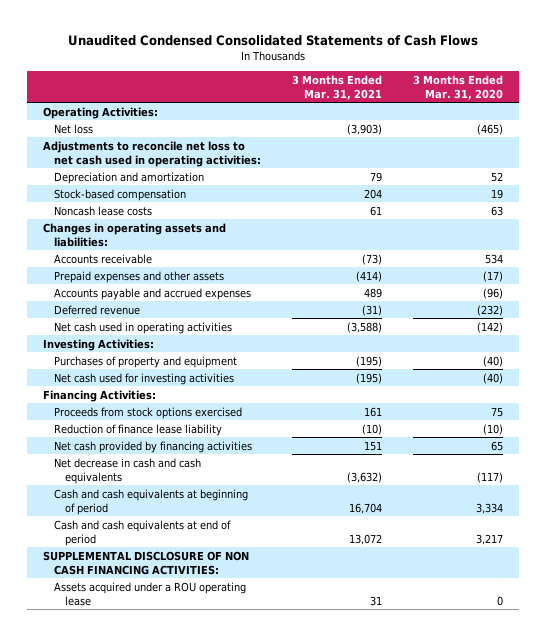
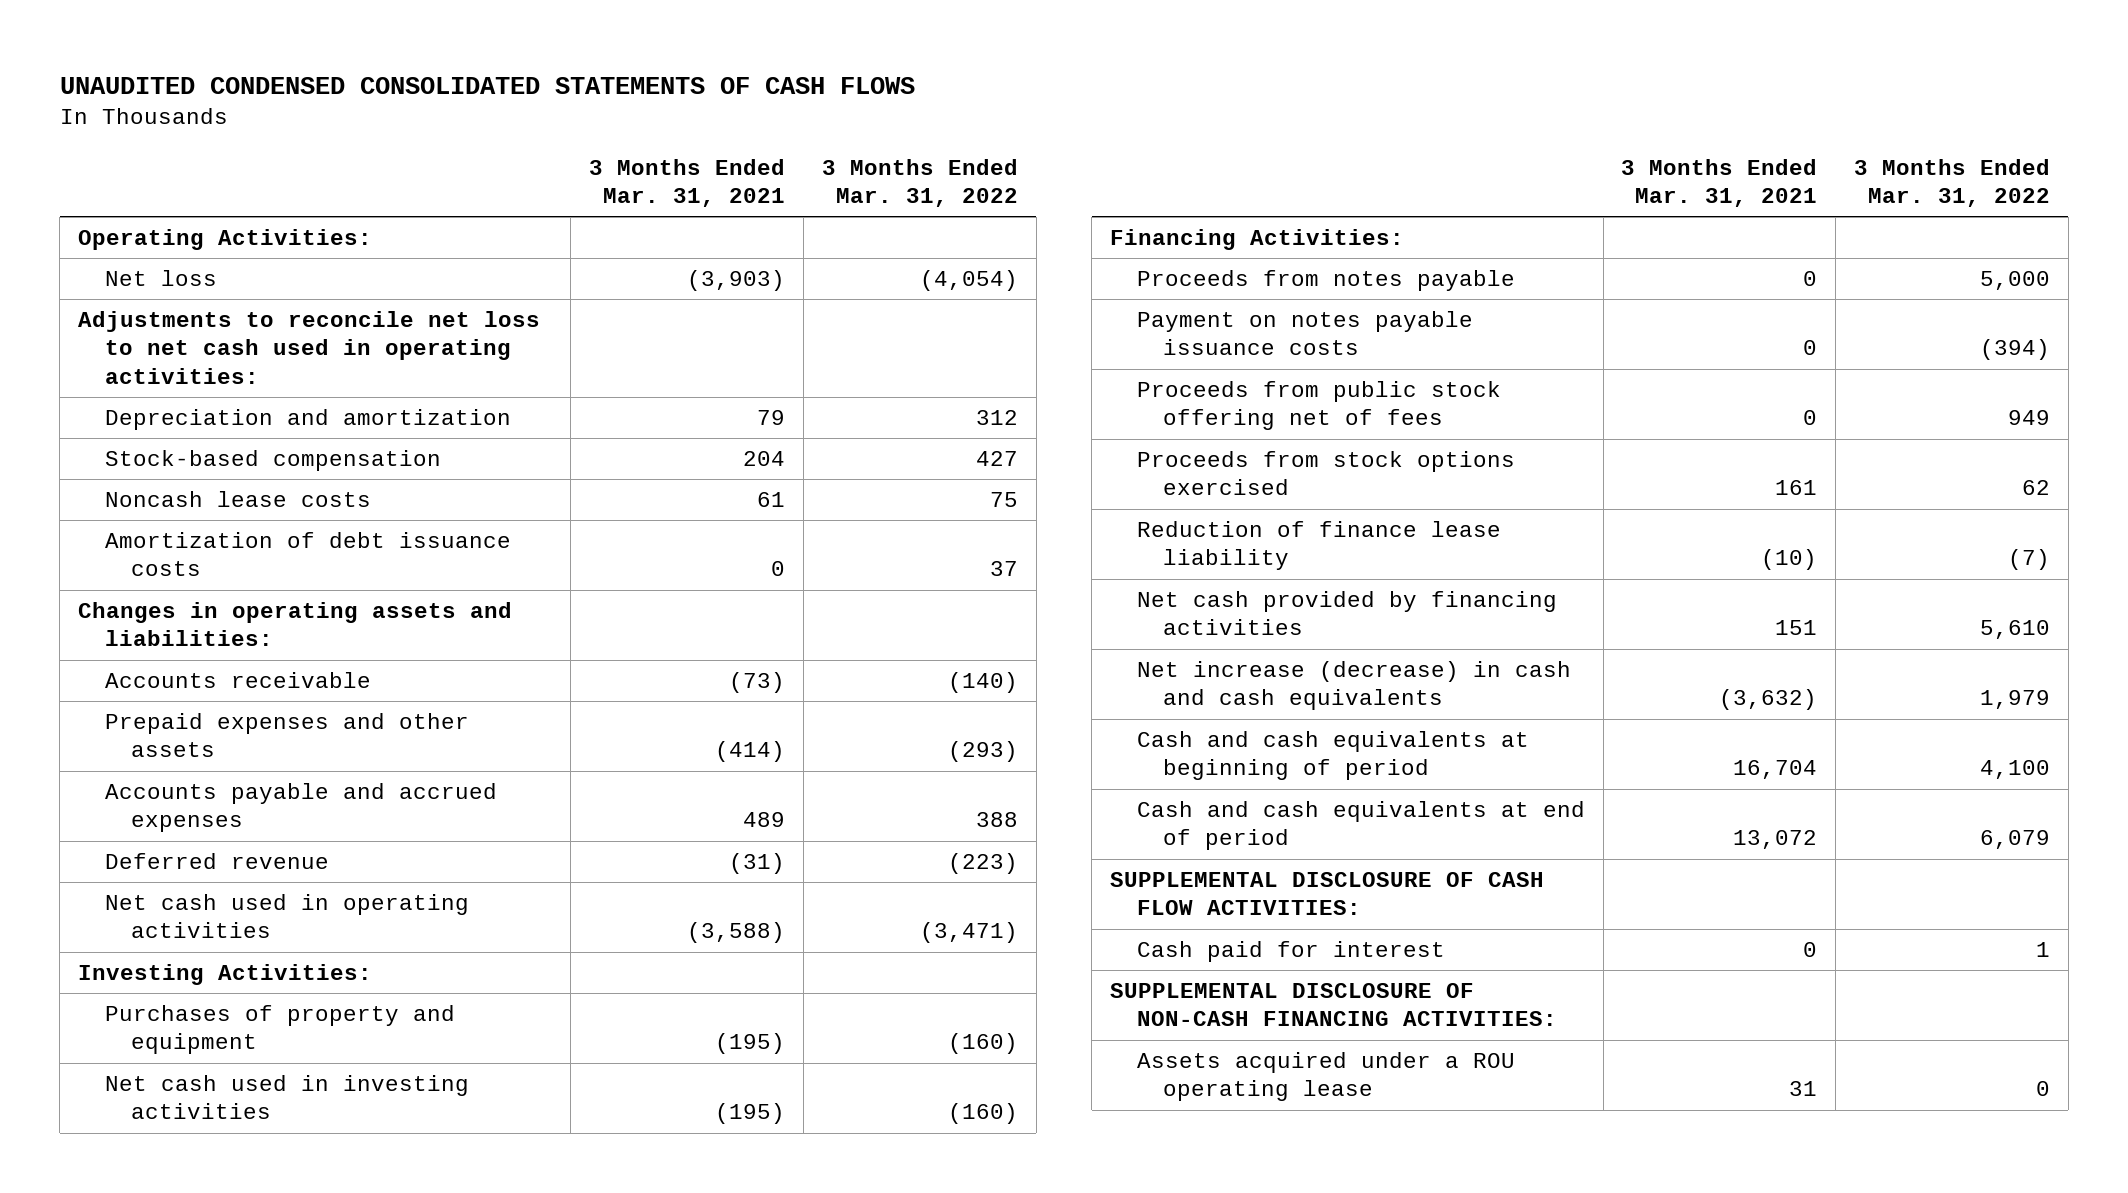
- Unaudited Condensed Consolidated Statements of Cash Flows
+ UNAUDITED CONDENSED CONSOLIDATED STATEMENTS OF CASH FLOWS
- | 3 Months Ended Mar. 31, 2021 | 3 Months Ended Mar. 31, 2020
+ | 3 Months Ended Mar. 31, 2021 | 3 Months Ended Mar. 31, 2022
+ Amortization of debt issuance costs | 0 | 37
- Net cash used for investing activities | (195) | (40)
+ Net cash used in investing activities | (195) | (160)
+ Proceeds from notes payable | 0 | 5,000
+ Payment on notes payable issuance costs | 0 | (394)
+ Proceeds from public stock offering net of fees | 0 | 949
- Net decrease in cash and cash equivalents | (3,632) | (117)
+ Net increase (decrease) in cash and cash equivalents | (3,632) | 1,979
- SUPPLEMENTAL DISCLOSURE OF NON CASH FINANCING ACTIVITIES:
+ SUPPLEMENTAL DISCLOSURE OF CASH FLOW ACTIVITIES:
+ Cash paid for interest | 0 | 1
+ SUPPLEMENTAL DISCLOSURE OF NON-CASH FINANCING ACTIVITIES:

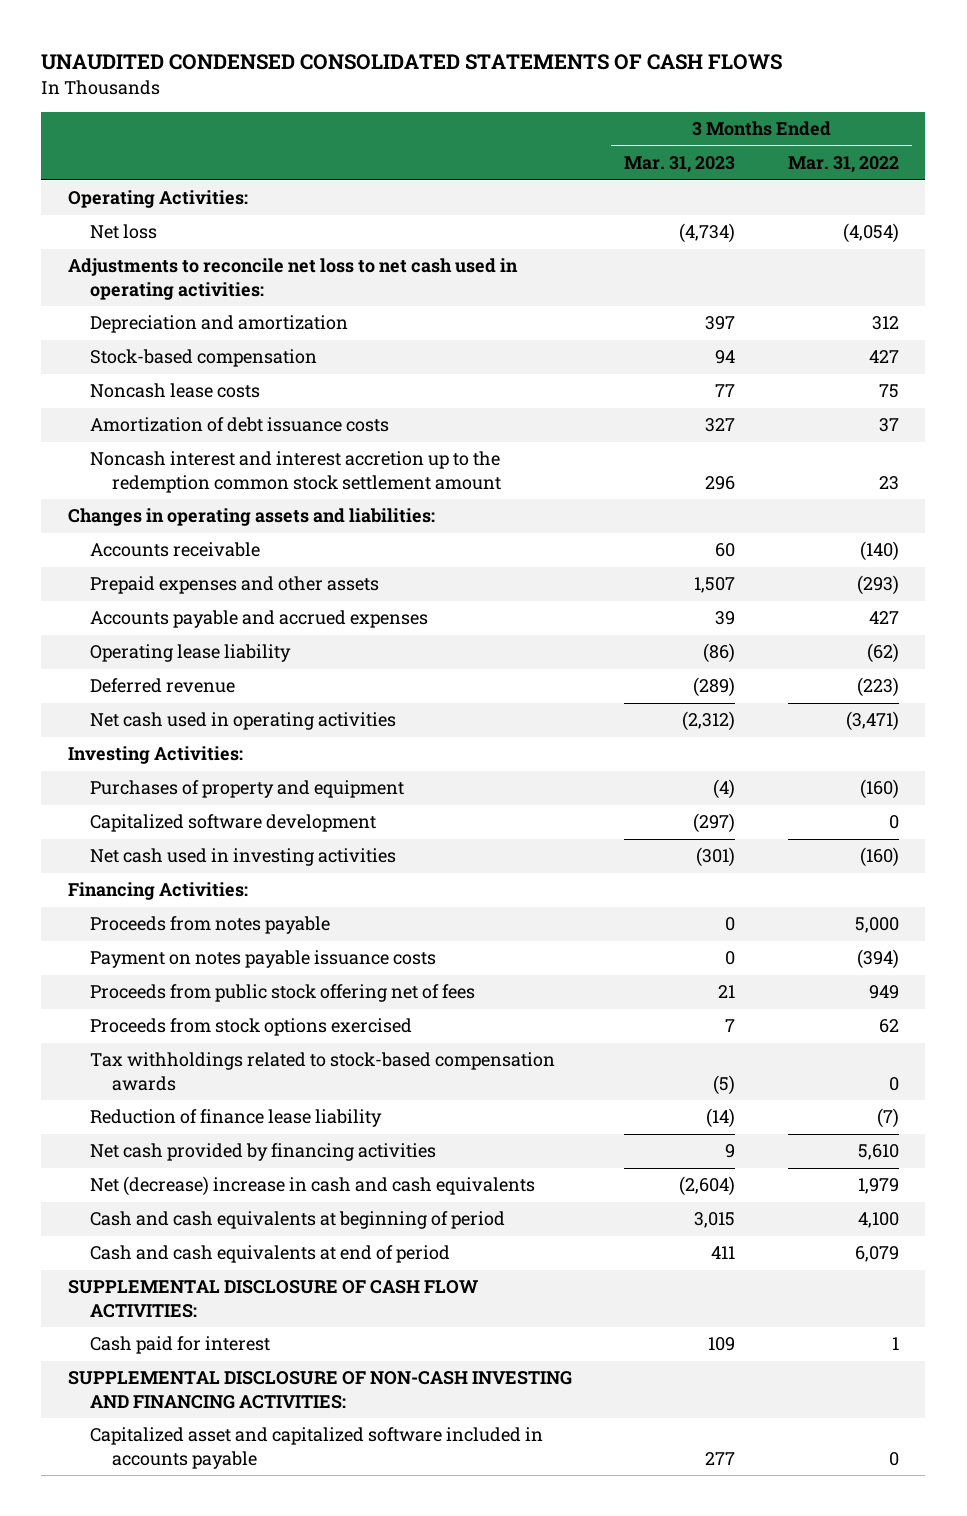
- | 3 Months Ended Mar. 31, 2021 | 3 Months Ended Mar. 31, 2022
+ | 3 Months Ended Mar. 31, 2023 | 3 Months Ended Mar. 31, 2022
+ Noncash interest and interest accretion up to the redemption common stock settlement amount | 296 | 23
- Accounts payable and accrued expenses | 489 | 388
+ Accounts payable and accrued expenses | 39 | 427
+ Operating lease liability | (86) | (62)
+ Capitalized software development | (297) | 0
+ Tax withholdings related to stock-based compensation awards | (5) | 0
- Net increase (decrease) in cash and cash equivalents | (3,632) | 1,979
+ Net (decrease) increase in cash and cash equivalents | (2,604) | 1,979
- SUPPLEMENTAL DISCLOSURE OF NON-CASH FINANCING ACTIVITIES:
- Assets acquired under a ROU operating lease | 31 | 0
+ SUPPLEMENTAL DISCLOSURE OF NON-CASH INVESTING AND FINANCING ACTIVITIES:
+ Capitalized asset and capitalized software included in accounts payable | 277 | 0

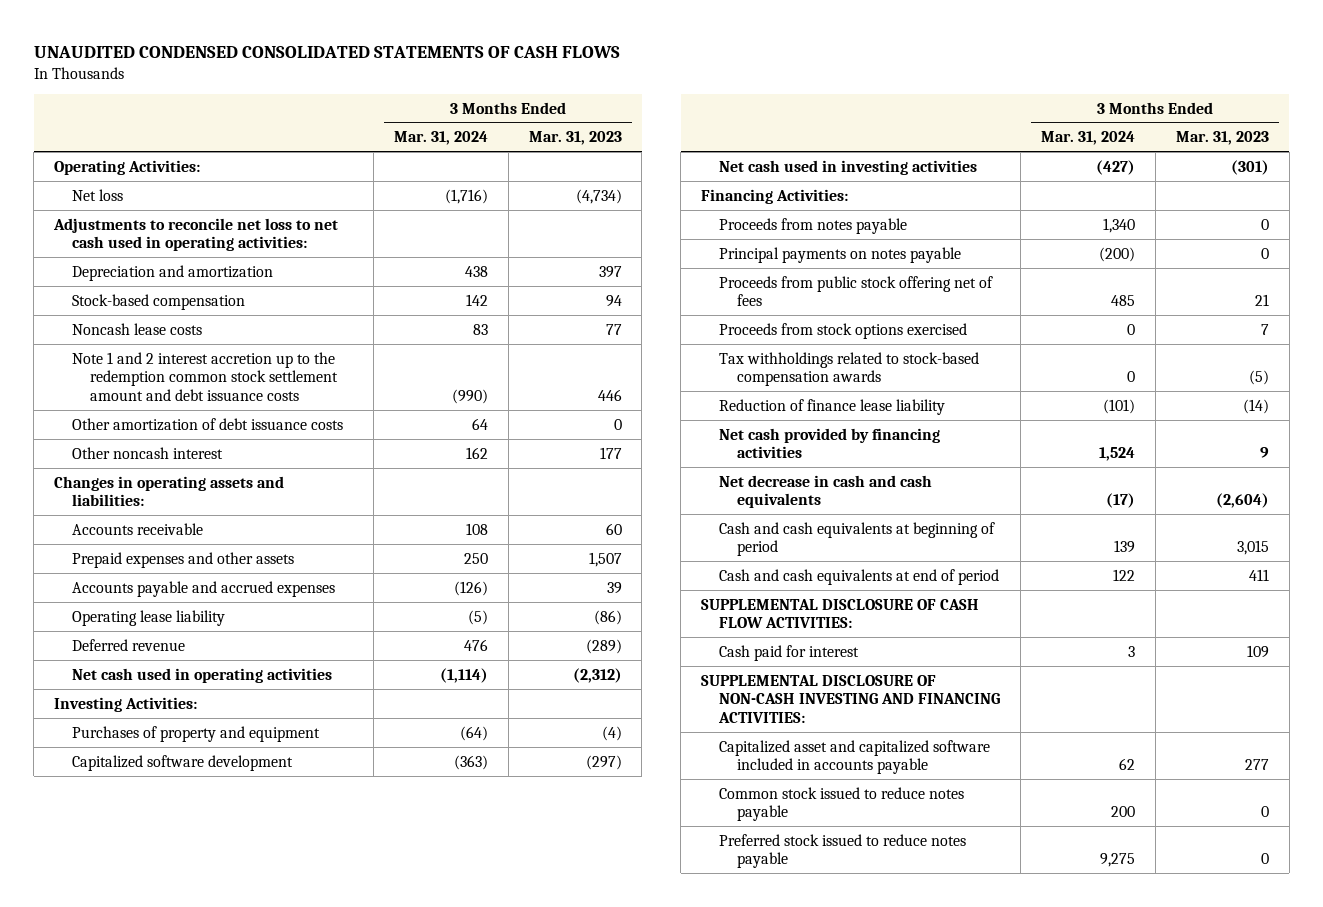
- | 3 Months Ended Mar. 31, 2023 | 3 Months Ended Mar. 31, 2022
+ | 3 Months Ended Mar. 31, 2024 | 3 Months Ended Mar. 31, 2023
- Amortization of debt issuance costs | 327 | 37
- Noncash interest and interest accretion up to the redemption common stock settlement amount | 296 | 23
+ Note 1 and 2 interest accretion up to the redemption common stock settlement amount and debt issuance costs | (990) | 446
+ Other amortization of debt issuance costs | 64 | 0
+ Other noncash interest | 162 | 177
- Payment on notes payable issuance costs | 0 | (394)
+ Principal payments on notes payable | (200) | 0
- Net (decrease) increase in cash and cash equivalents | (2,604) | 1,979
+ Net decrease in cash and cash equivalents | (17) | (2,604)
+ Common stock issued to reduce notes payable | 200 | 0
+ Preferred stock issued to reduce notes payable | 9,275 | 0

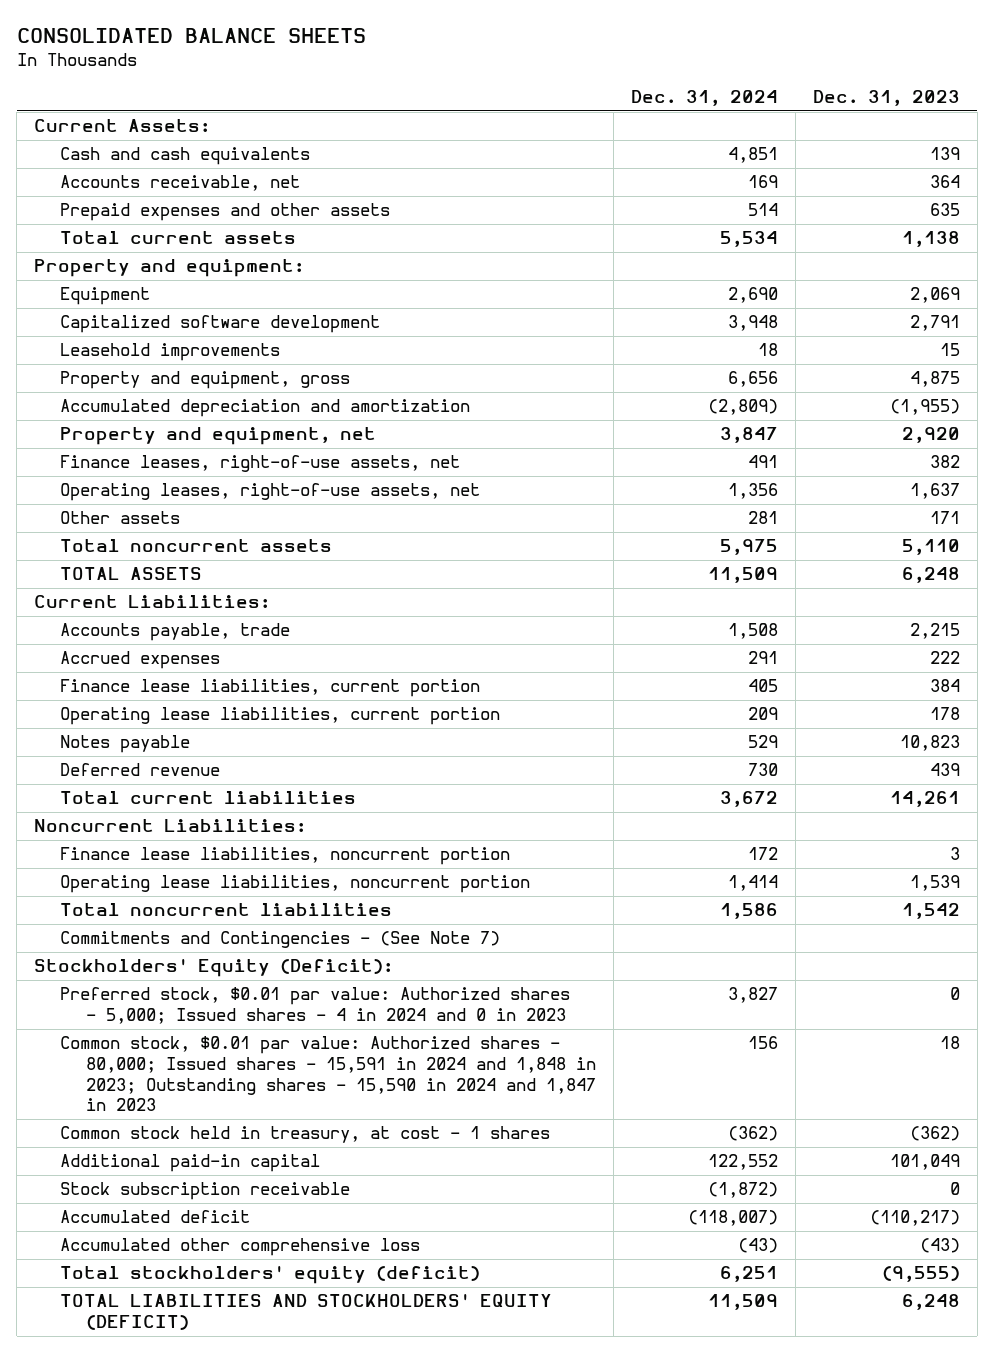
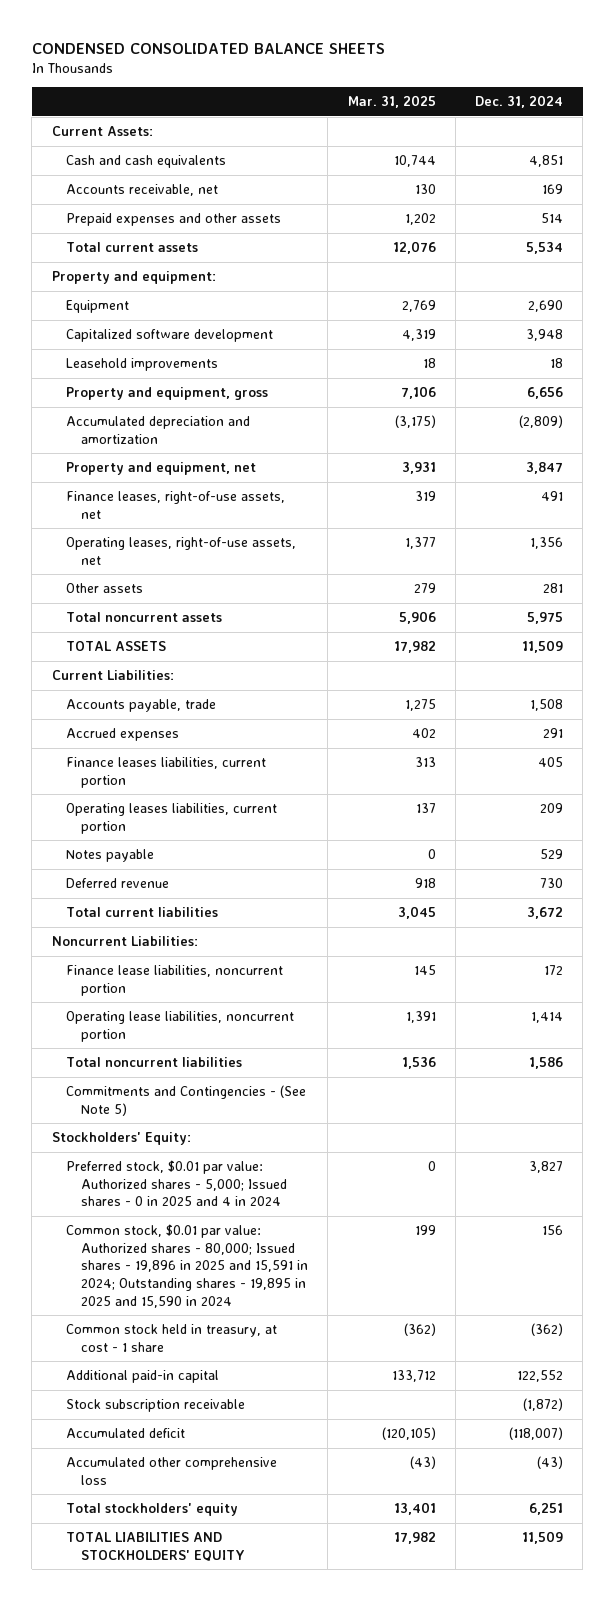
- CONSOLIDATED BALANCE SHEETS
+ CONDENSED CONSOLIDATED BALANCE SHEETS
- | Dec. 31, 2024 | Dec. 31, 2023
+ | Mar. 31, 2025 | Dec. 31, 2024
- Finance lease liabilities, current portion | 405 | 384
- Operating lease liabilities, current portion | 209 | 178
+ Finance leases liabilities, current portion | 313 | 405
+ Operating leases liabilities, current portion | 137 | 209
- Commitments and Contingencies - (See Note 7)
- Stockholders' Equity (Deficit):
- Preferred stock, $0.01 par value: Authorized shares - 5,000; Issued shares - 4 in 2024 and 0 in 2023 | 3,827 | 0
- Common stock, $0.01 par value: Authorized shares - 80,000; Issued shares - 15,591 in 2024 and 1,848 in 2023; Outstanding shares - 15,590 in 2024 and 1,847 in 2023 | 156 | 18
- Common stock held in treasury, at cost - 1 shares | (362) | (362)
+ Commitments and Contingencies - (See Note 5)
+ Stockholders' Equity:
+ Preferred stock, $0.01 par value: Authorized shares - 5,000; Issued shares - 0 in 2025 and 4 in 2024 | 0 | 3,827
+ Common stock, $0.01 par value: Authorized shares - 80,000; Issued shares - 19,896 in 2025 and 15,591 in 2024; Outstanding shares - 19,895 in 2025 and 15,590 in 2024 | 199 | 156
+ Common stock held in treasury, at cost - 1 share | (362) | (362)
- Total stockholders' equity (deficit) | 6,251 | (9,555)
- TOTAL LIABILITIES AND STOCKHOLDERS' EQUITY (DEFICIT) | 11,509 | 6,248
+ Total stockholders' equity | 13,401 | 6,251
+ TOTAL LIABILITIES AND STOCKHOLDERS' EQUITY | 17,982 | 11,509

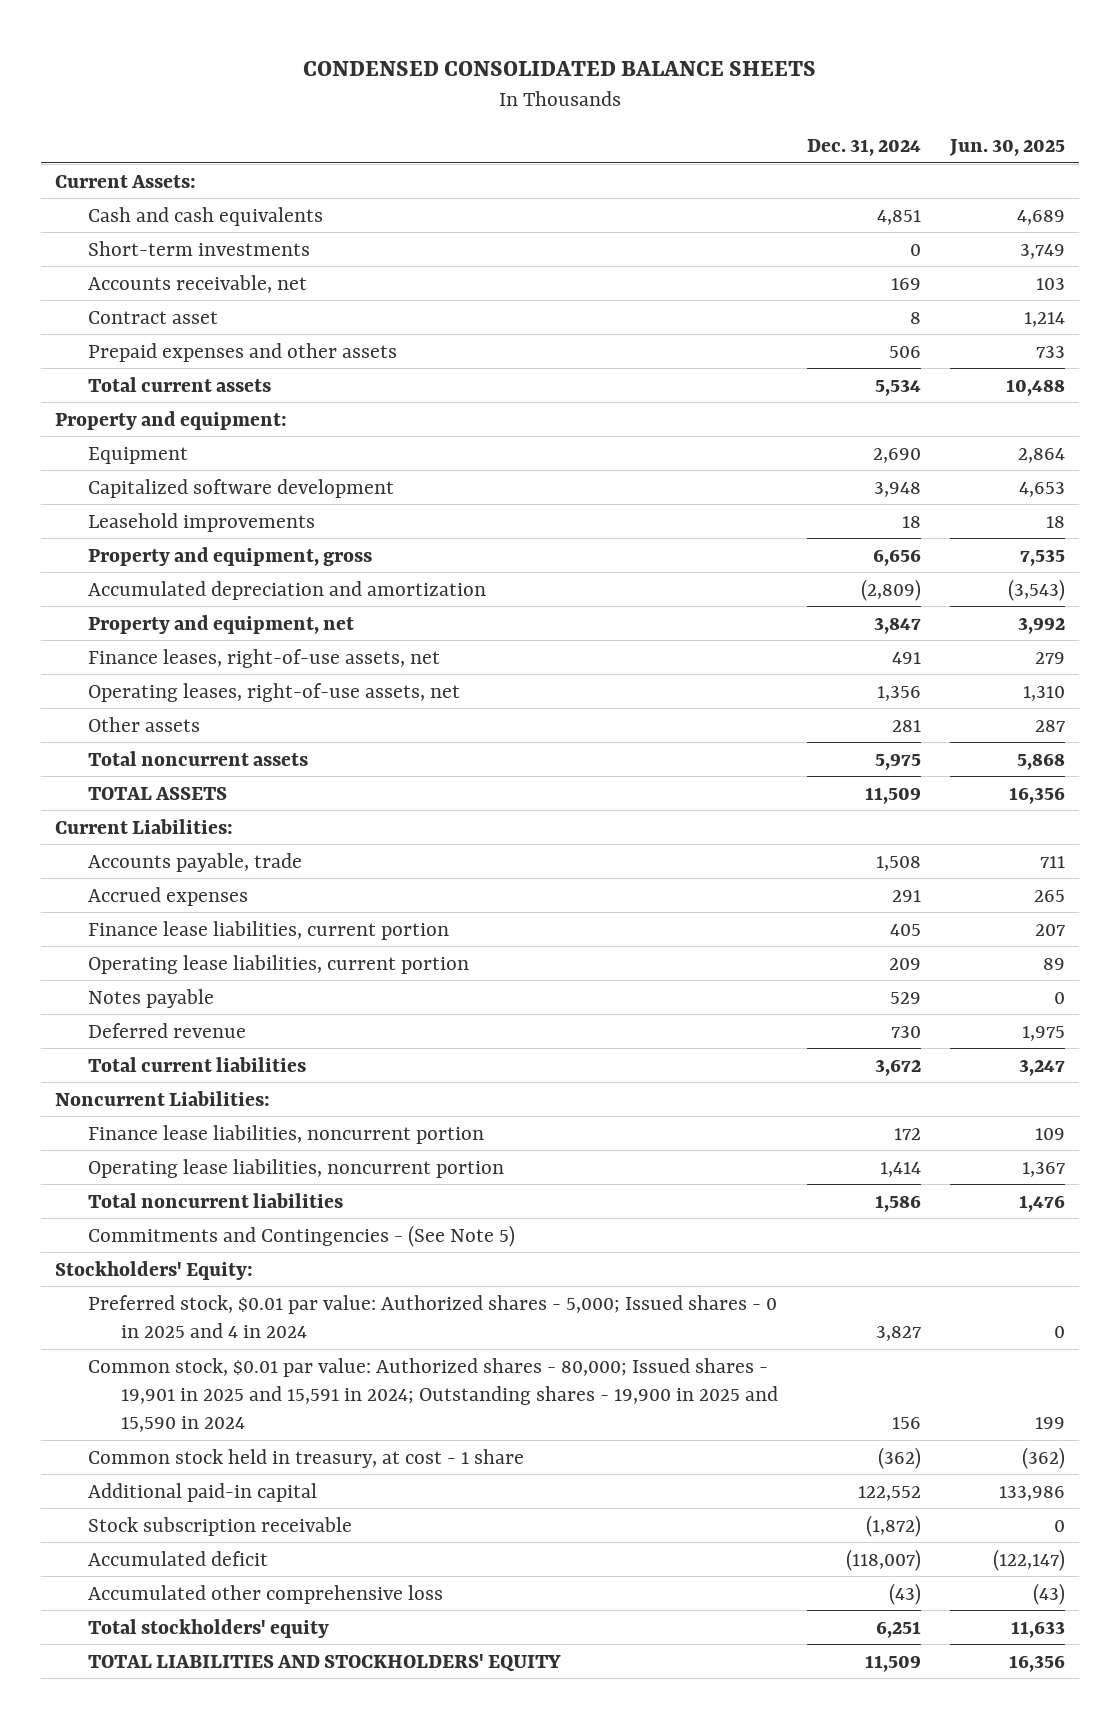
- | Mar. 31, 2025 | Dec. 31, 2024
+ | Dec. 31, 2024 | Jun. 30, 2025
+ Short-term investments | 0 | 3,749
- Prepaid expenses and other assets | 1,202 | 514
+ Contract asset | 8 | 1,214
+ Prepaid expenses and other assets | 506 | 733
- Finance leases liabilities, current portion | 313 | 405
- Operating leases liabilities, current portion | 137 | 209
+ Finance lease liabilities, current portion | 405 | 207
+ Operating lease liabilities, current portion | 209 | 89
- Common stock, $0.01 par value: Authorized shares - 80,000; Issued shares - 19,896 in 2025 and 15,591 in 2024; Outstanding shares - 19,895 in 2025 and 15,590 in 2024 | 199 | 156
+ Common stock, $0.01 par value: Authorized shares - 80,000; Issued shares - 19,901 in 2025 and 15,591 in 2024; Outstanding shares - 19,900 in 2025 and 15,590 in 2024 | 156 | 199

